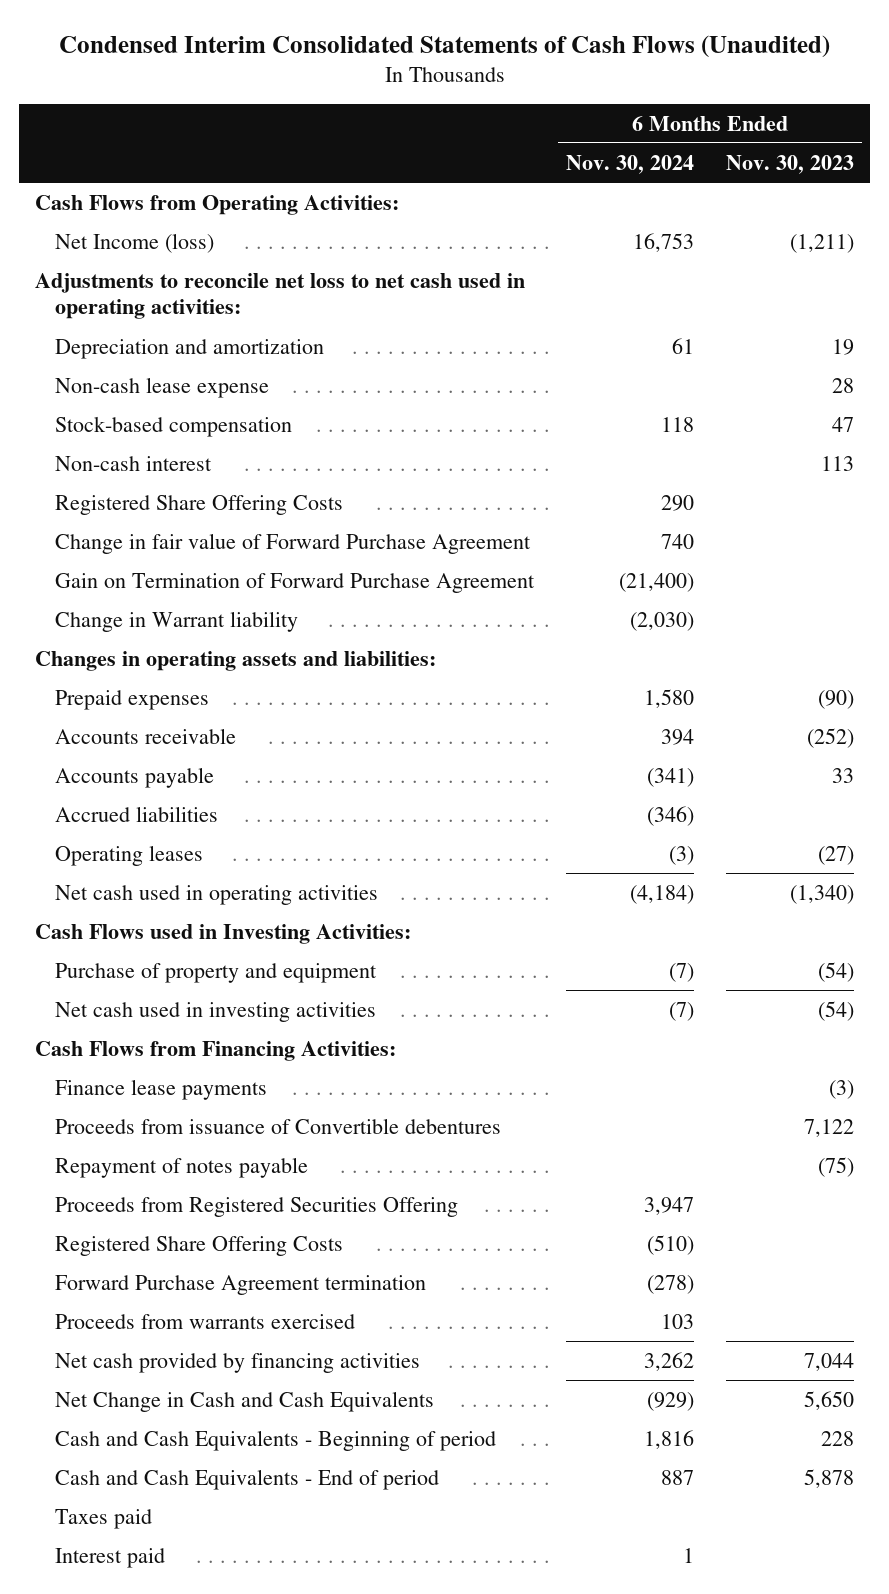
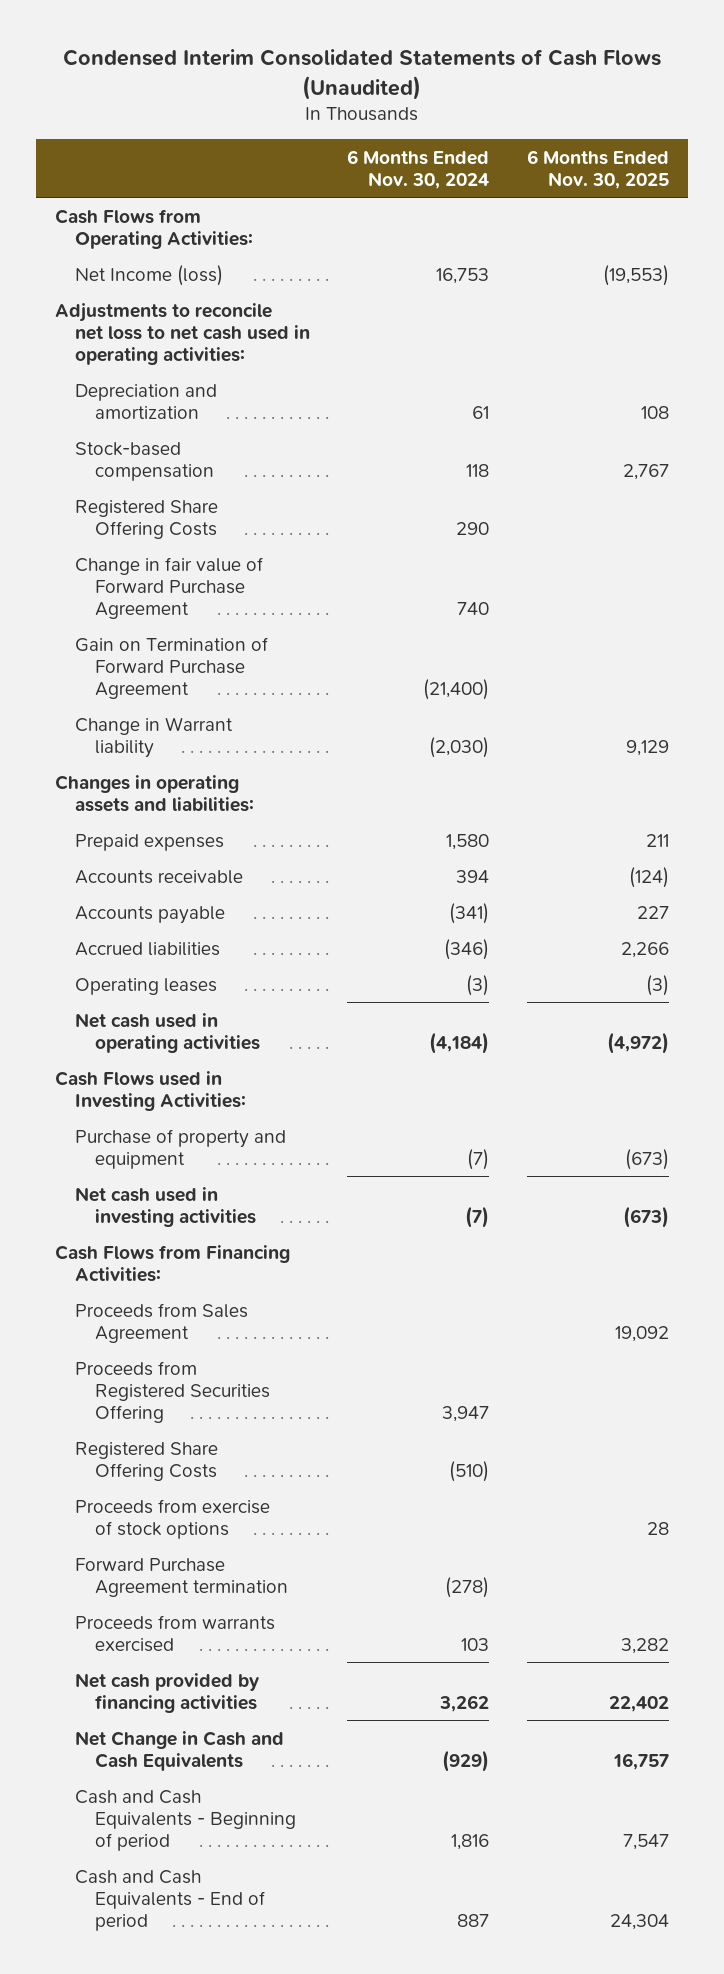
- | 6 Months Ended Nov. 30, 2024 | 6 Months Ended Nov. 30, 2023
+ | 6 Months Ended Nov. 30, 2024 | 6 Months Ended Nov. 30, 2025
- Non-cash lease expense | | 28
- Non-cash interest | | 113
- Finance lease payments | | (3)
- Proceeds from issuance of Convertible debentures | | 7,122
- Repayment of notes payable | | (75)
+ Proceeds from Sales Agreement | | 19,092
+ Proceeds from exercise of stock options | | 28
- Taxes paid
- Interest paid | 1 |

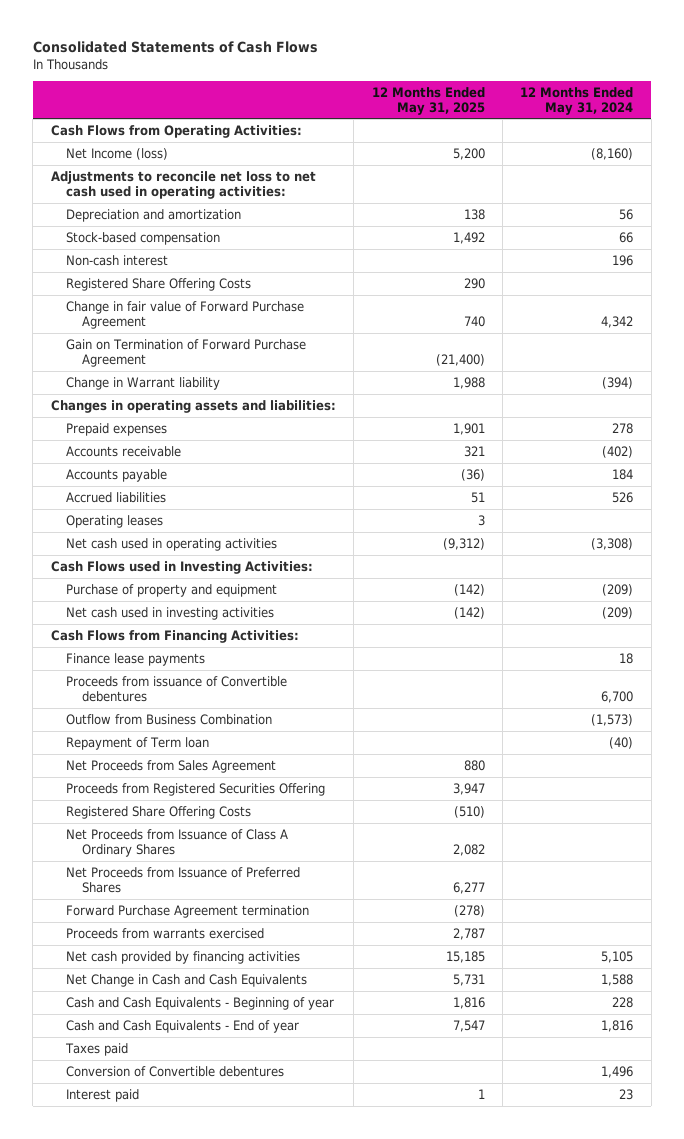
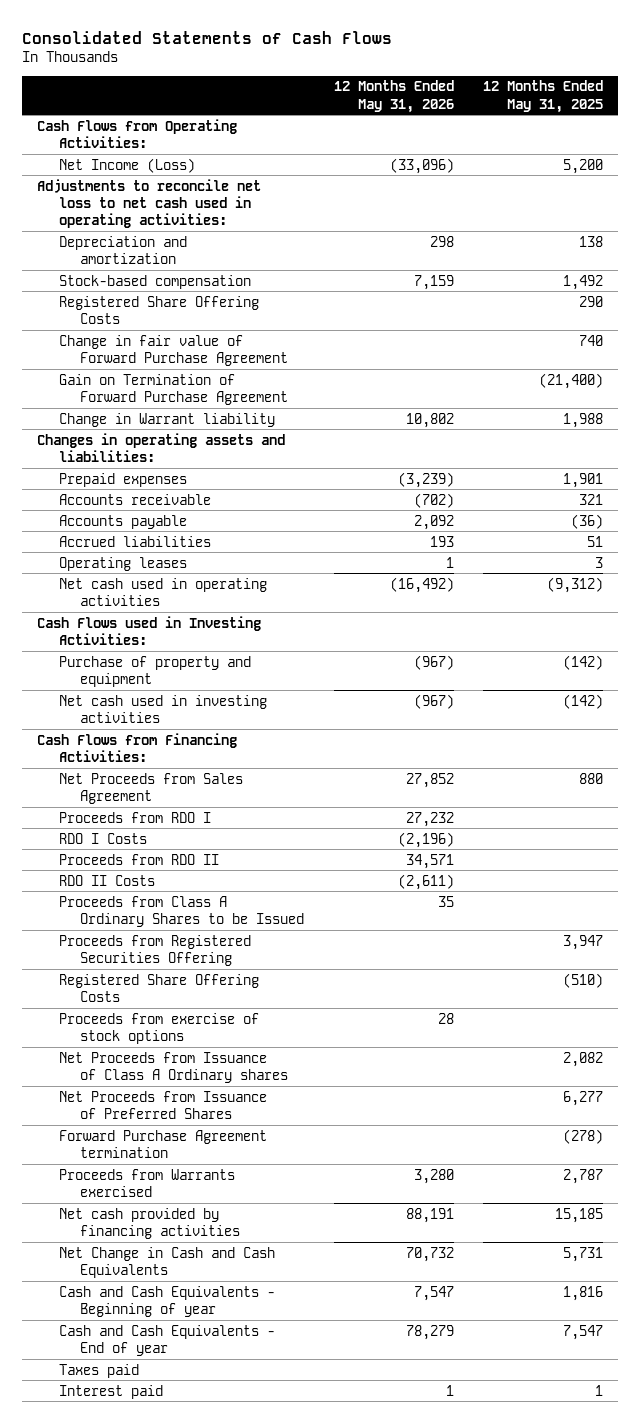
- | 12 Months Ended May 31, 2025 | 12 Months Ended May 31, 2024
+ | 12 Months Ended May 31, 2026 | 12 Months Ended May 31, 2025
- Net Income (loss) | 5,200 | (8,160)
+ Net Income (Loss) | (33,096) | 5,200
- Non-cash interest | | 196
- Finance lease payments | | 18
- Proceeds from issuance of Convertible debentures | | 6,700
- Outflow from Business Combination | | (1,573)
- Repayment of Term loan | | (40)
+ Proceeds from RDO I | 27,232 |
+ RDO I Costs | (2,196) |
+ Proceeds from RDO II | 34,571 |
+ RDO II Costs | (2,611) |
+ Proceeds from Class A Ordinary Shares to be Issued | 35 |
- Net Proceeds from Issuance of Class A Ordinary Shares | 2,082 |
+ Proceeds from exercise of stock options | 28 |
+ Net Proceeds from Issuance of Class A Ordinary shares | | 2,082
- Proceeds from warrants exercised | 2,787 |
+ Proceeds from Warrants exercised | 3,280 | 2,787
- Conversion of Convertible debentures | | 1,496

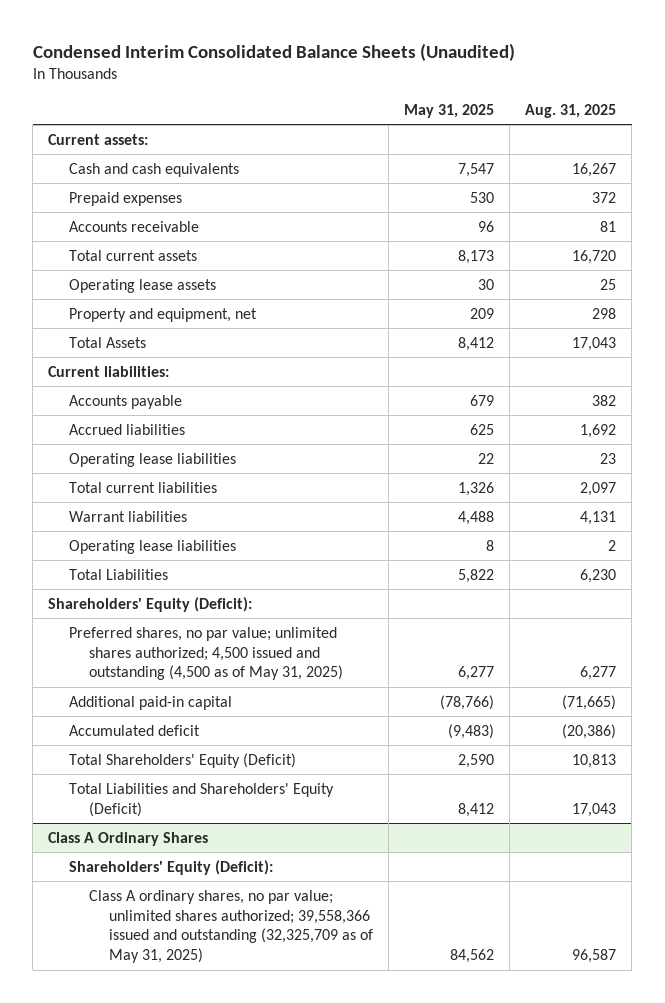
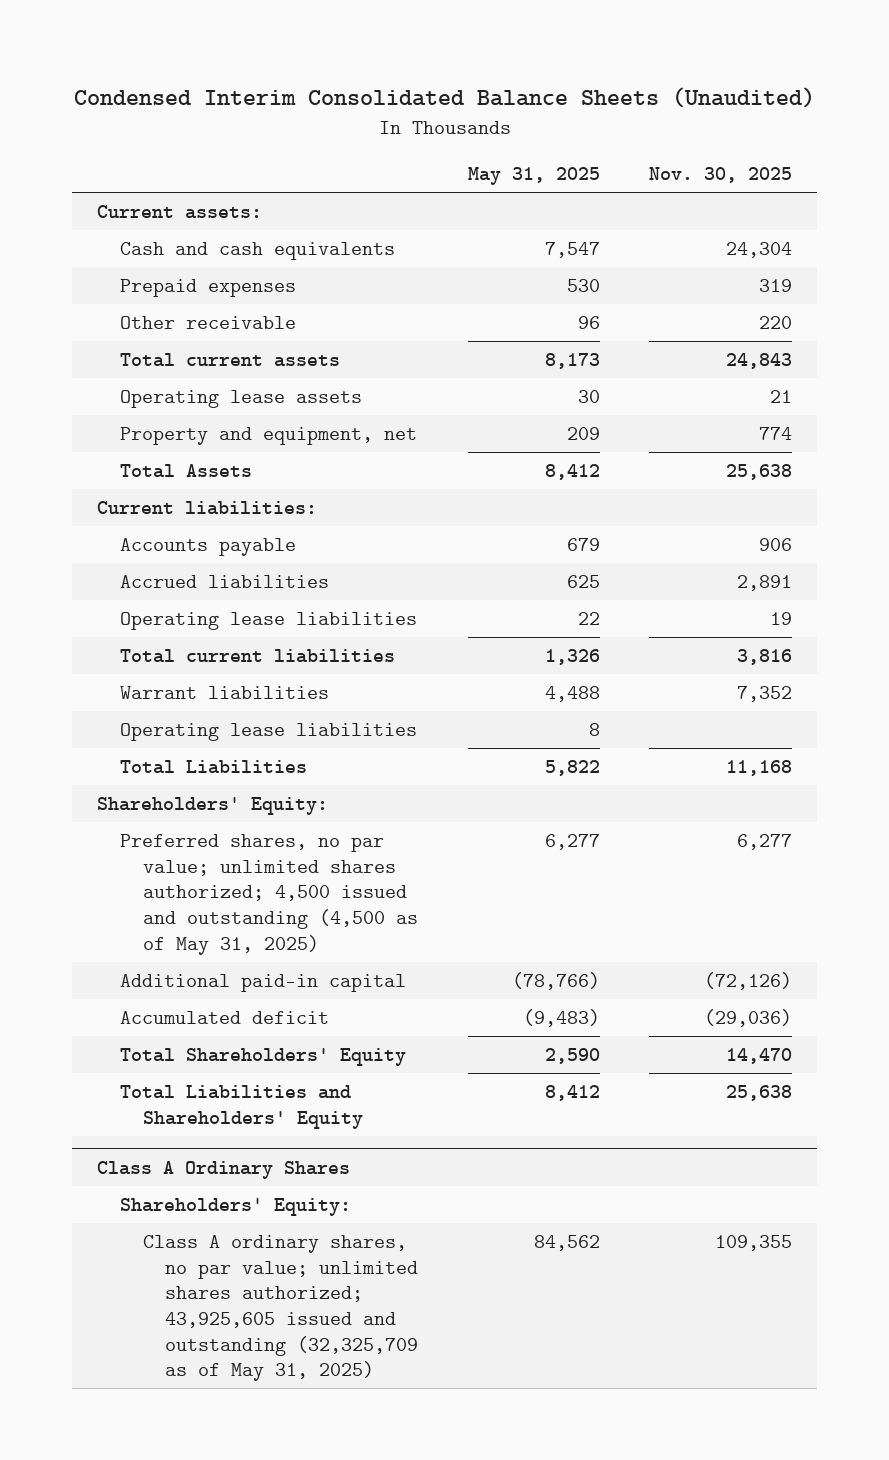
- | May 31, 2025 | Aug. 31, 2025
+ | May 31, 2025 | Nov. 30, 2025
- Accounts receivable | 96 | 81
+ Other receivable | 96 | 220
- Shareholders' Equity (Deficit):
+ Shareholders' Equity:
- Total Shareholders' Equity (Deficit) | 2,590 | 10,813
- Total Liabilities and Shareholders' Equity (Deficit) | 8,412 | 17,043
+ Total Shareholders' Equity | 2,590 | 14,470
+ Total Liabilities and Shareholders' Equity | 8,412 | 25,638
@ Class A Ordinary Shares
- Shareholders' Equity (Deficit):
- Class A ordinary shares, no par value; unlimited shares authorized; 39,558,366 issued and outstanding (32,325,709 as of May 31, 2025) | 84,562 | 96,587
+ Shareholders' Equity:
+ Class A ordinary shares, no par value; unlimited shares authorized; 43,925,605 issued and outstanding (32,325,709 as of May 31, 2025) | 84,562 | 109,355

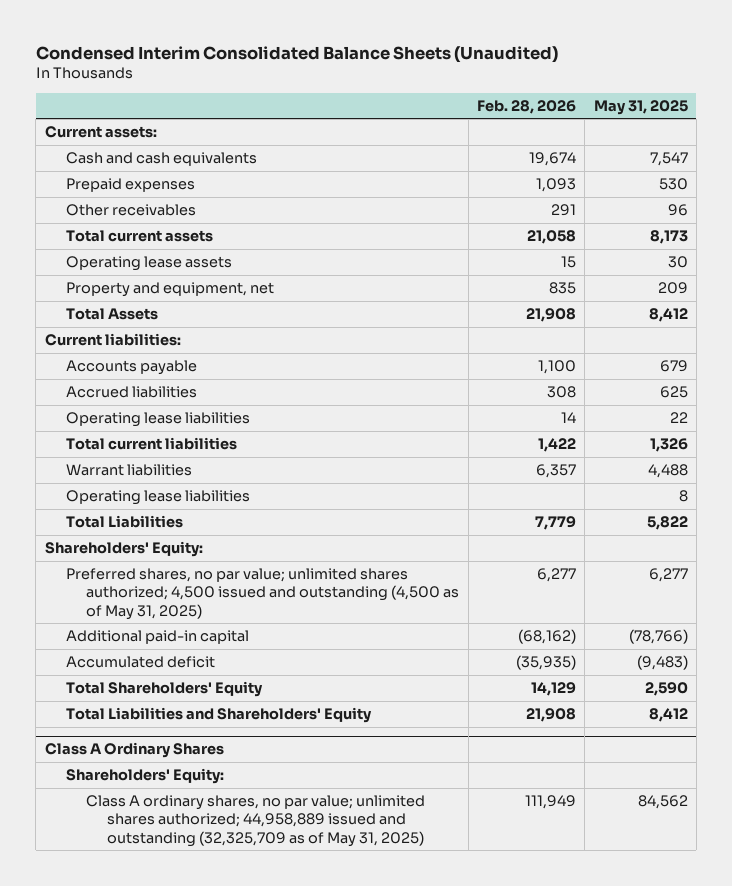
- | May 31, 2025 | Nov. 30, 2025
+ | Feb. 28, 2026 | May 31, 2025
- Other receivable | 96 | 220
+ Other receivables | 291 | 96
@ Class A Ordinary Shares
- Class A ordinary shares, no par value; unlimited shares authorized; 43,925,605 issued and outstanding (32,325,709 as of May 31, 2025) | 84,562 | 109,355
+ Class A ordinary shares, no par value; unlimited shares authorized; 44,958,889 issued and outstanding (32,325,709 as of May 31, 2025) | 111,949 | 84,562

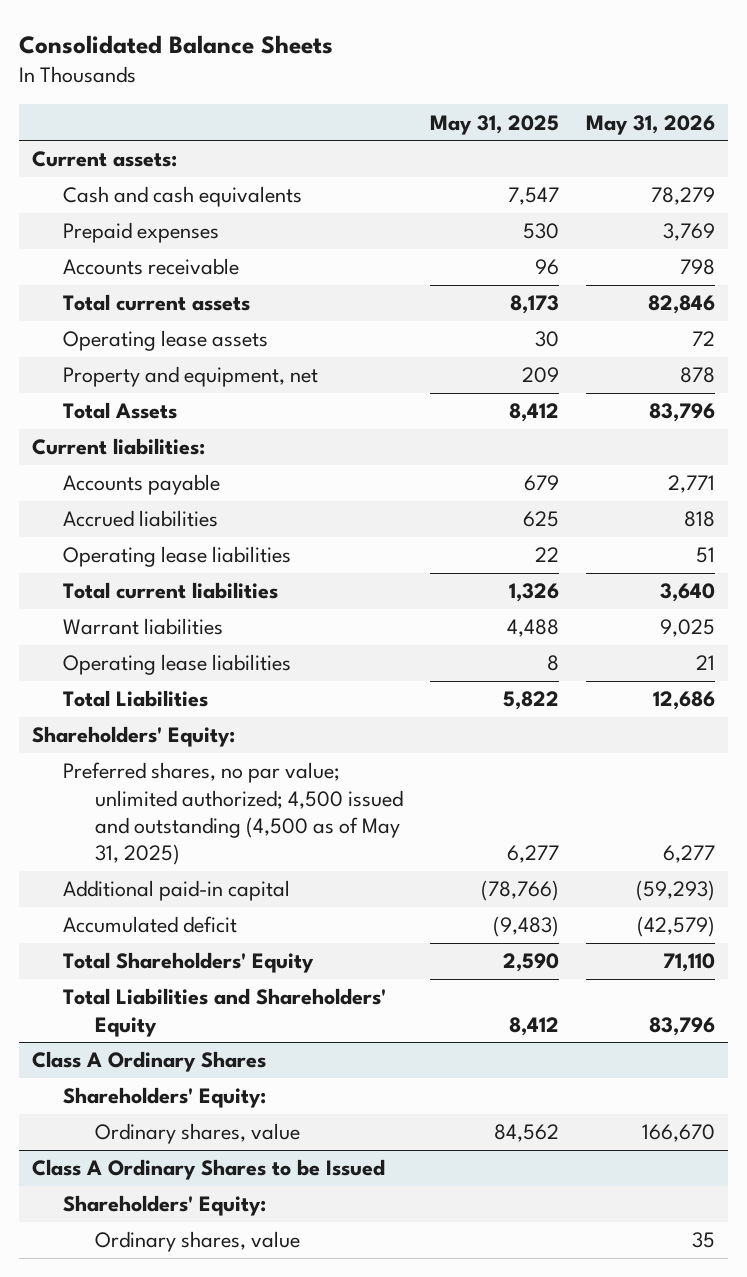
- Condensed Interim Consolidated Balance Sheets (Unaudited)
+ Consolidated Balance Sheets
- | Feb. 28, 2026 | May 31, 2025
+ | May 31, 2025 | May 31, 2026
- Other receivables | 291 | 96
+ Accounts receivable | 96 | 798
- Preferred shares, no par value; unlimited shares authorized; 4,500 issued and outstanding (4,500 as of May 31, 2025) | 6,277 | 6,277
+ Preferred shares, no par value; unlimited authorized; 4,500 issued and outstanding (4,500 as of May 31, 2025) | 6,277 | 6,277
@ Class A Ordinary Shares
- Class A ordinary shares, no par value; unlimited shares authorized; 44,958,889 issued and outstanding (32,325,709 as of May 31, 2025) | 111,949 | 84,562
+ Ordinary shares, value | 84,562 | 166,670
+ Class A Ordinary Shares to be Issued
+ Shareholders' Equity:
+ Ordinary shares, value | | 35

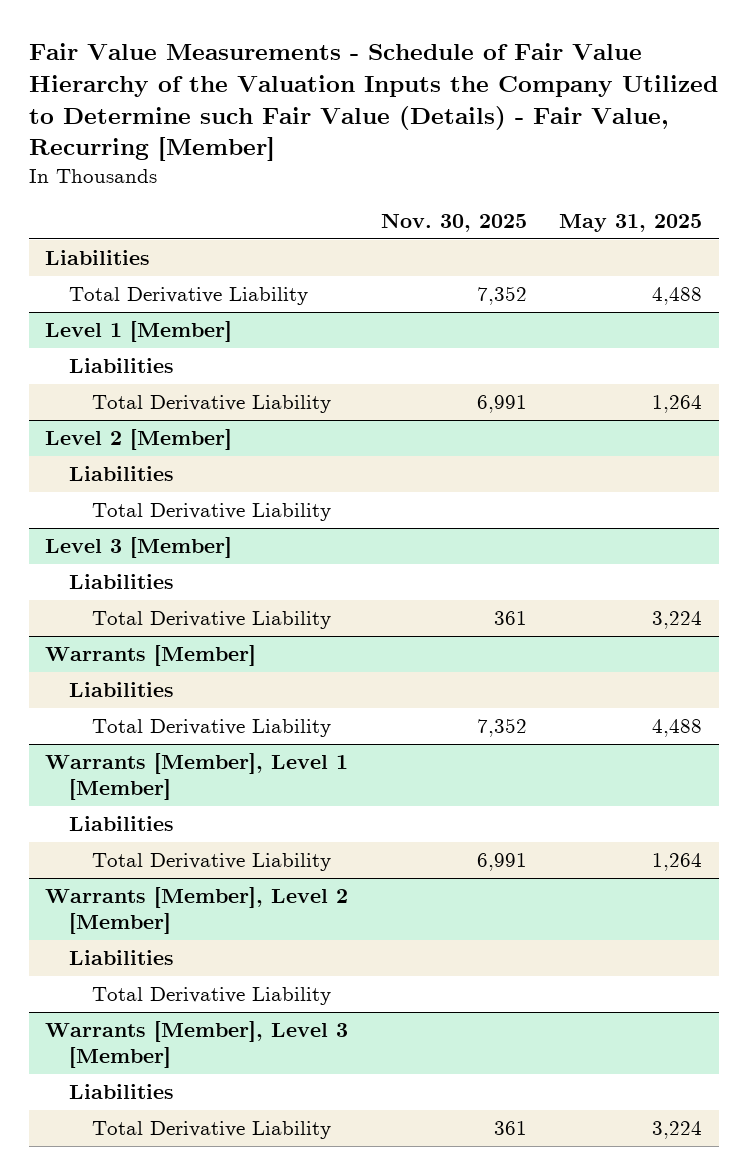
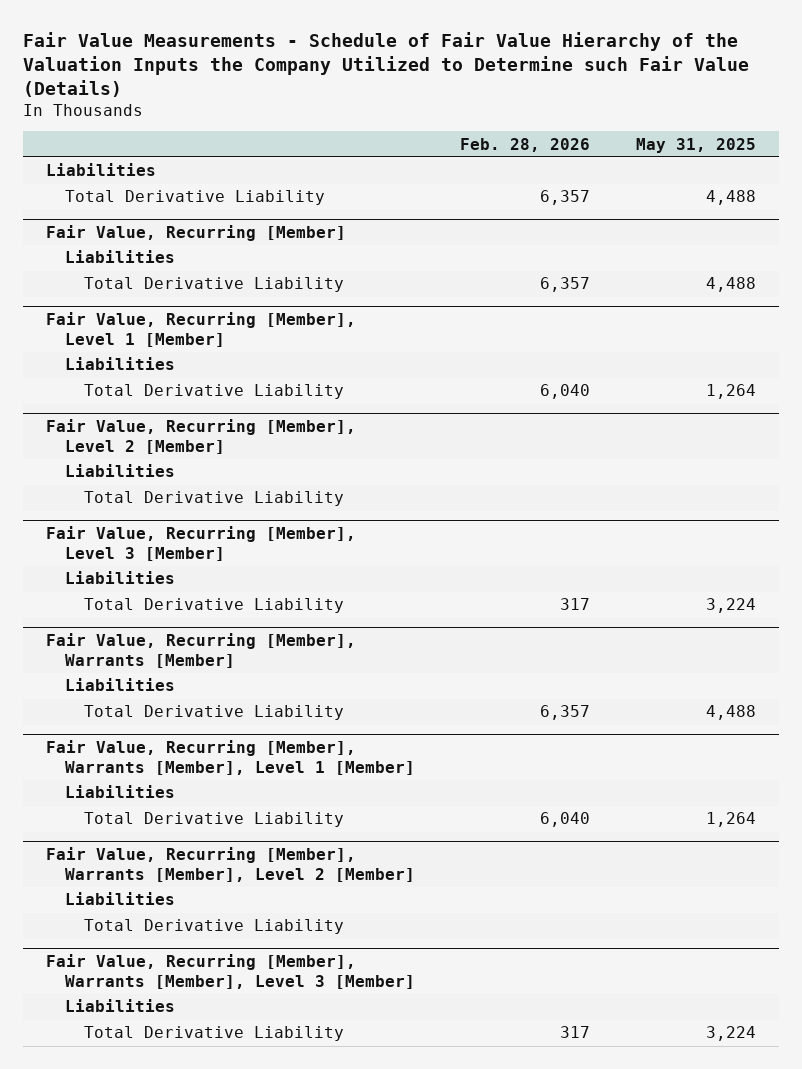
- Fair Value Measurements - Schedule of Fair Value Hierarchy of the Valuation Inputs the Company Utilized to Determine such Fair Value (Details) - Fair Value, Recurring [Member]
+ Fair Value Measurements - Schedule of Fair Value Hierarchy of the Valuation Inputs the Company Utilized to Determine such Fair Value (Details)
- | Nov. 30, 2025 | May 31, 2025
+ | Feb. 28, 2026 | May 31, 2025
- Level 1 [Member]
+ Fair Value, Recurring [Member]
+ Total Derivative Liability | 6,357 | 4,488
+ Fair Value, Recurring [Member], Level 1 [Member]
+ Liabilities
- Level 2 [Member]
+ Fair Value, Recurring [Member], Level 2 [Member]
- Level 3 [Member]
+ Fair Value, Recurring [Member], Level 3 [Member]
- Warrants [Member]
+ Fair Value, Recurring [Member], Warrants [Member]
- Warrants [Member], Level 1 [Member]
+ Fair Value, Recurring [Member], Warrants [Member], Level 1 [Member]
- Warrants [Member], Level 2 [Member]
+ Fair Value, Recurring [Member], Warrants [Member], Level 2 [Member]
- Warrants [Member], Level 3 [Member]
+ Fair Value, Recurring [Member], Warrants [Member], Level 3 [Member]

